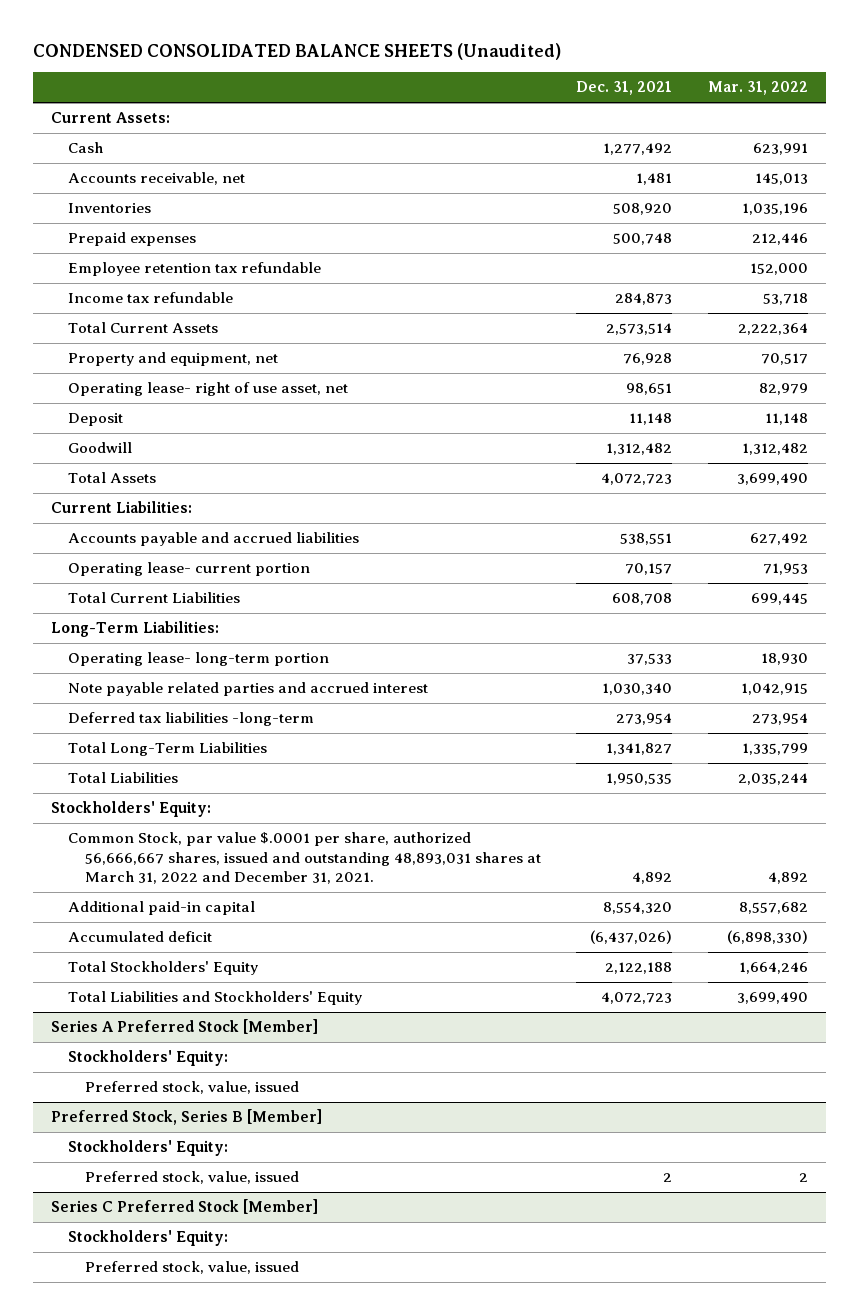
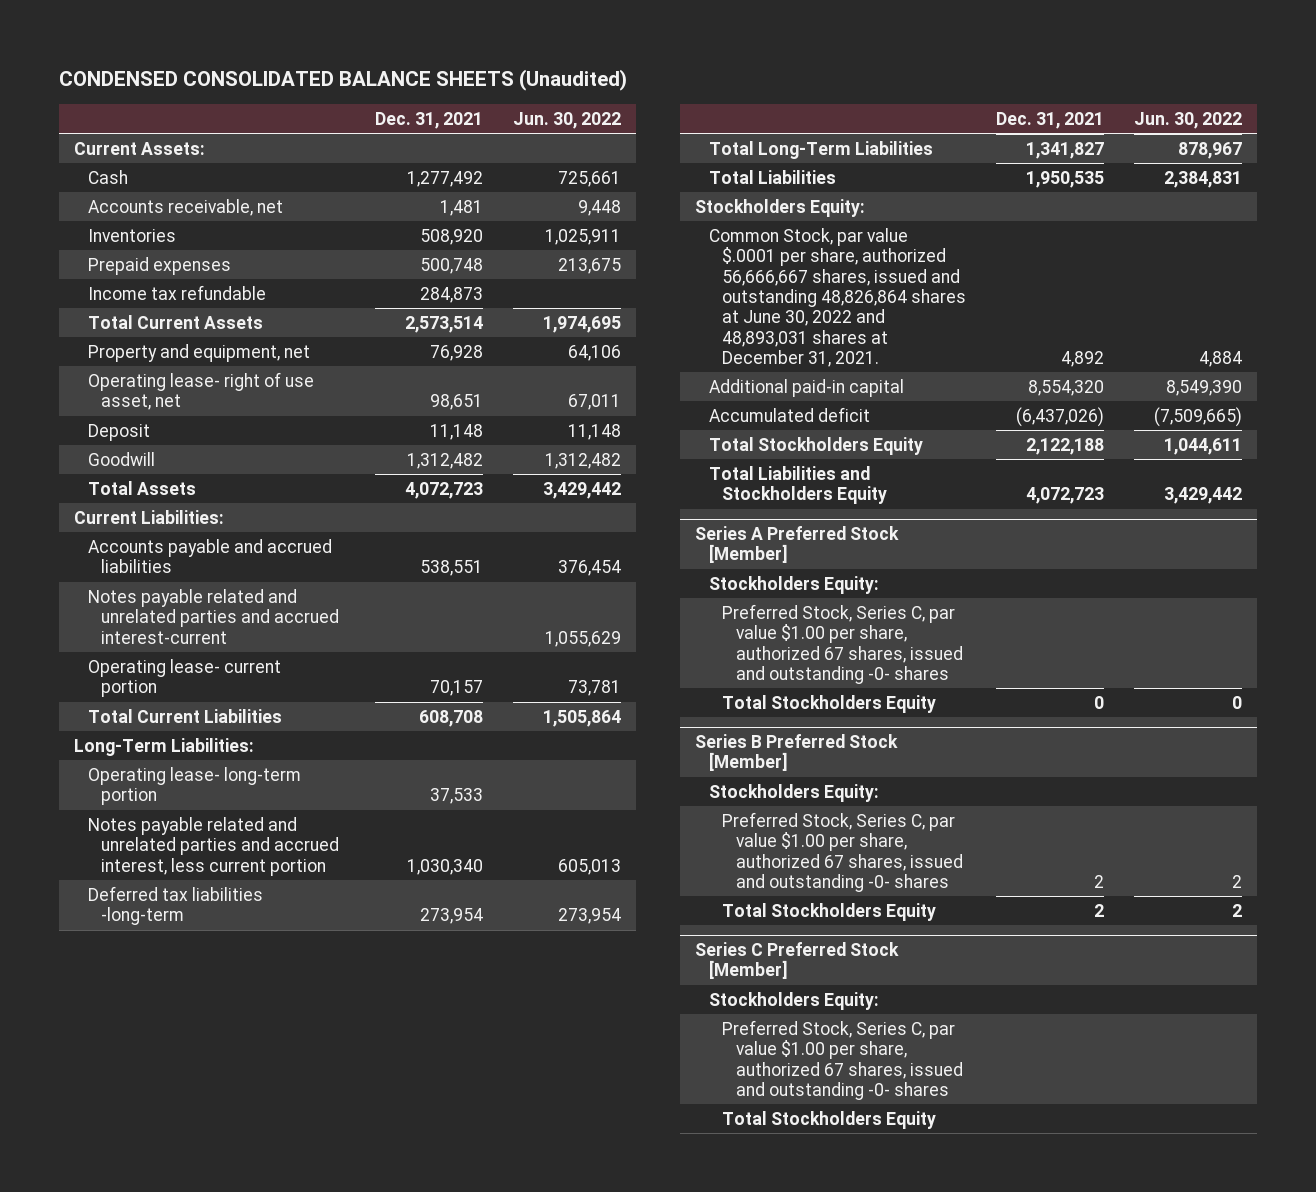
- | Dec. 31, 2021 | Mar. 31, 2022
+ | Dec. 31, 2021 | Jun. 30, 2022
- Employee retention tax refundable | | 152,000
+ Notes payable related and unrelated parties and accrued interest-current | | 1,055,629
- Note payable related parties and accrued interest | 1,030,340 | 1,042,915
+ Notes payable related and unrelated parties and accrued interest, less current portion | 1,030,340 | 605,013
- Stockholders' Equity:
- Common Stock, par value $.0001 per share, authorized 56,666,667 shares, issued and outstanding 48,893,031 shares at March 31, 2022 and December 31, 2021. | 4,892 | 4,892
+ Stockholders Equity:
+ Common Stock, par value $.0001 per share, authorized 56,666,667 shares, issued and outstanding 48,826,864 shares at June 30, 2022 and 48,893,031 shares at December 31, 2021. | 4,892 | 4,884
- Total Stockholders' Equity | 2,122,188 | 1,664,246
- Total Liabilities and Stockholders' Equity | 4,072,723 | 3,699,490
+ Total Stockholders Equity | 2,122,188 | 1,044,611
+ Total Liabilities and Stockholders Equity | 4,072,723 | 3,429,442
@ Series A Preferred Stock [Member]
- Stockholders' Equity:
- Preferred stock, value, issued
- Preferred Stock, Series B [Member]
- Stockholders' Equity:
- Preferred stock, value, issued | 2 | 2
@ Series A Preferred Stock [Member]
+ Stockholders Equity:
+ Preferred Stock, Series C, par value $1.00 per share, authorized 67 shares, issued and outstanding -0- shares
+ Total Stockholders Equity | 0 | 0
+ Series B Preferred Stock [Member]
+ Stockholders Equity:
+ Preferred Stock, Series C, par value $1.00 per share, authorized 67 shares, issued and outstanding -0- shares | 2 | 2
+ Total Stockholders Equity | 2 | 2
@ Series C Preferred Stock [Member]
- Stockholders' Equity:
- Preferred stock, value, issued
+ Stockholders Equity:
+ Preferred Stock, Series C, par value $1.00 per share, authorized 67 shares, issued and outstanding -0- shares
+ Total Stockholders Equity

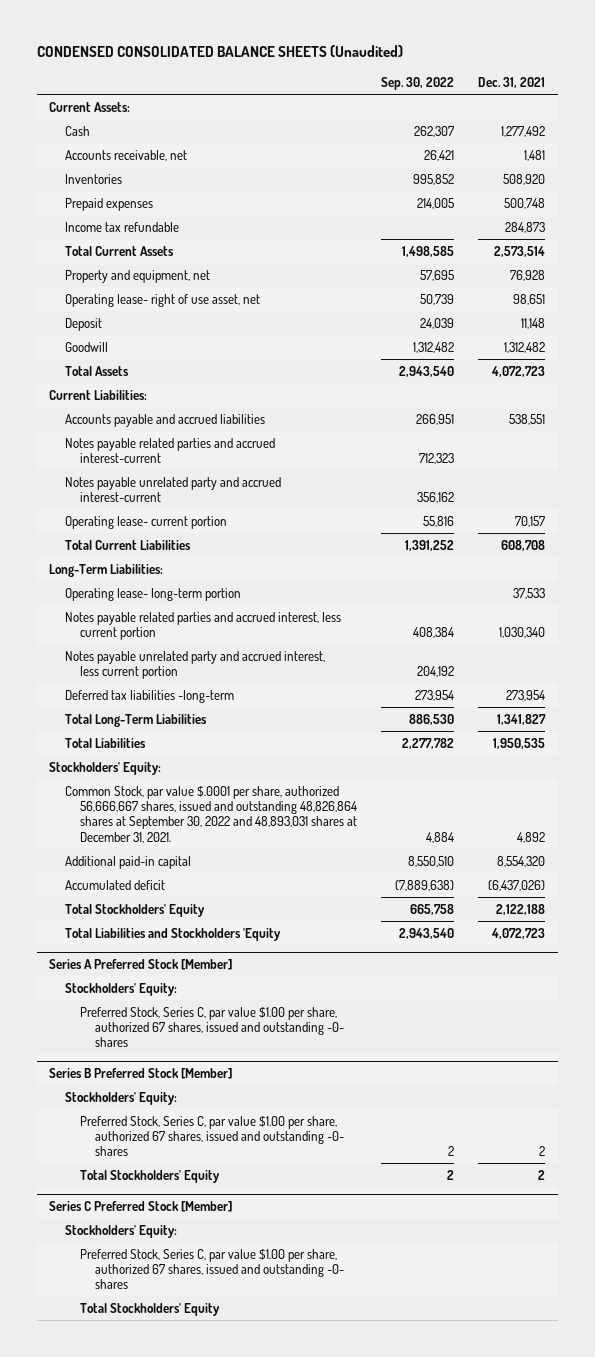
- | Dec. 31, 2021 | Jun. 30, 2022
+ | Sep. 30, 2022 | Dec. 31, 2021
- Notes payable related and unrelated parties and accrued interest-current | | 1,055,629
+ Notes payable related parties and accrued interest-current | 712,323 |
+ Notes payable unrelated party and accrued interest-current | 356,162 |
- Notes payable related and unrelated parties and accrued interest, less current portion | 1,030,340 | 605,013
+ Notes payable related parties and accrued interest, less current portion | 408,384 | 1,030,340
+ Notes payable unrelated party and accrued interest, less current portion | 204,192 |
- Stockholders Equity:
- Common Stock, par value $.0001 per share, authorized 56,666,667 shares, issued and outstanding 48,826,864 shares at June 30, 2022 and 48,893,031 shares at December 31, 2021. | 4,892 | 4,884
+ Stockholders' Equity:
+ Common Stock, par value $.0001 per share, authorized 56,666,667 shares, issued and outstanding 48,826,864 shares at September 30, 2022 and 48,893,031 shares at December 31, 2021. | 4,884 | 4,892
- Total Stockholders Equity | 2,122,188 | 1,044,611
- Total Liabilities and Stockholders Equity | 4,072,723 | 3,429,442
+ Total Stockholders' Equity | 665,758 | 2,122,188
+ Total Liabilities and Stockholders 'Equity | 2,943,540 | 4,072,723
@ Series A Preferred Stock [Member]
- Stockholders Equity:
+ Stockholders' Equity:
- Total Stockholders Equity | 0 | 0
@ Series B Preferred Stock [Member]
- Stockholders Equity:
+ Stockholders' Equity:
- Total Stockholders Equity | 2 | 2
+ Total Stockholders' Equity | 2 | 2
@ Series C Preferred Stock [Member]
- Stockholders Equity:
+ Stockholders' Equity:
- Total Stockholders Equity
+ Total Stockholders' Equity

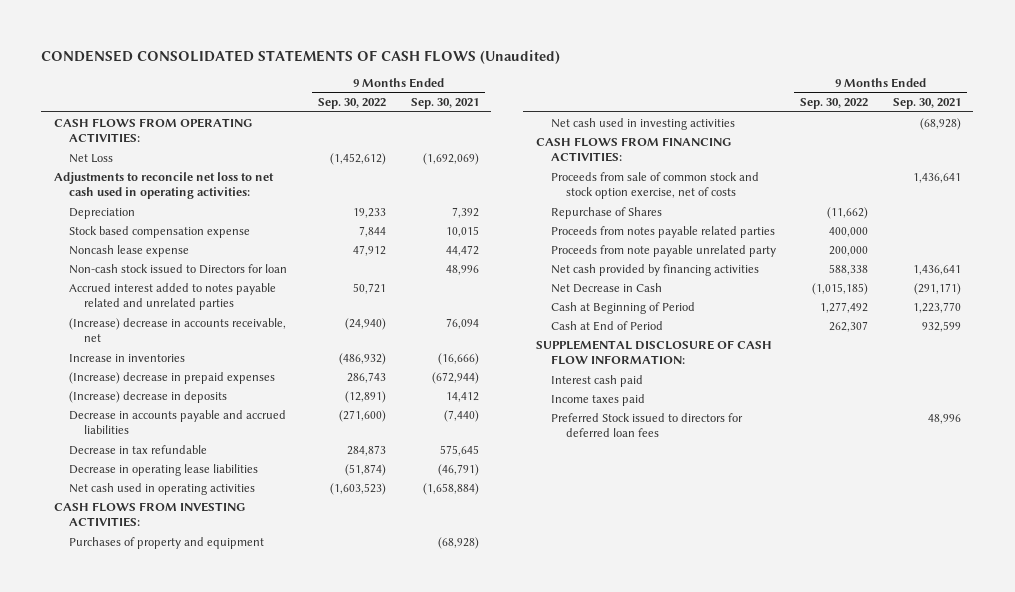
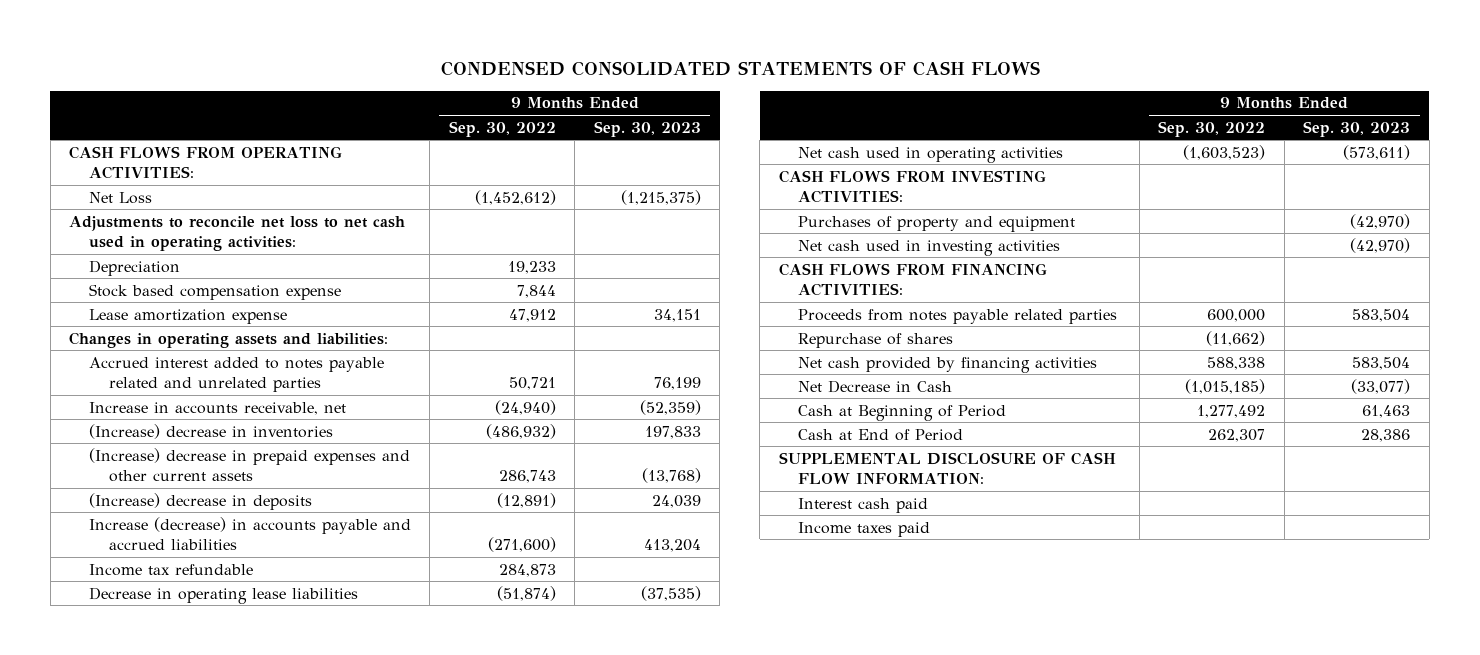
- CONDENSED CONSOLIDATED STATEMENTS OF CASH FLOWS (Unaudited)
+ CONDENSED CONSOLIDATED STATEMENTS OF CASH FLOWS
- | 9 Months Ended Sep. 30, 2022 | 9 Months Ended Sep. 30, 2021
+ | 9 Months Ended Sep. 30, 2022 | 9 Months Ended Sep. 30, 2023
- Noncash lease expense | 47,912 | 44,472
- Non-cash stock issued to Directors for loan | | 48,996
+ Lease amortization expense | 47,912 | 34,151
+ Changes in operating assets and liabilities:
- (Increase) decrease in accounts receivable, net | (24,940) | 76,094
- Increase in inventories | (486,932) | (16,666)
- (Increase) decrease in prepaid expenses | 286,743 | (672,944)
+ Increase in accounts receivable, net | (24,940) | (52,359)
+ (Increase) decrease in inventories | (486,932) | 197,833
+ (Increase) decrease in prepaid expenses and other current assets | 286,743 | (13,768)
- Decrease in accounts payable and accrued liabilities | (271,600) | (7,440)
- Decrease in tax refundable | 284,873 | 575,645
+ Increase (decrease) in accounts payable and accrued liabilities | (271,600) | 413,204
+ Income tax refundable | 284,873 |
- Proceeds from sale of common stock and stock option exercise, net of costs | | 1,436,641
- Repurchase of Shares | (11,662) |
- Proceeds from notes payable related parties | 400,000 |
- Proceeds from note payable unrelated party | 200,000 |
+ Proceeds from notes payable related parties | 600,000 | 583,504
+ Repurchase of shares | (11,662) |
- Preferred Stock issued to directors for deferred loan fees | | 48,996

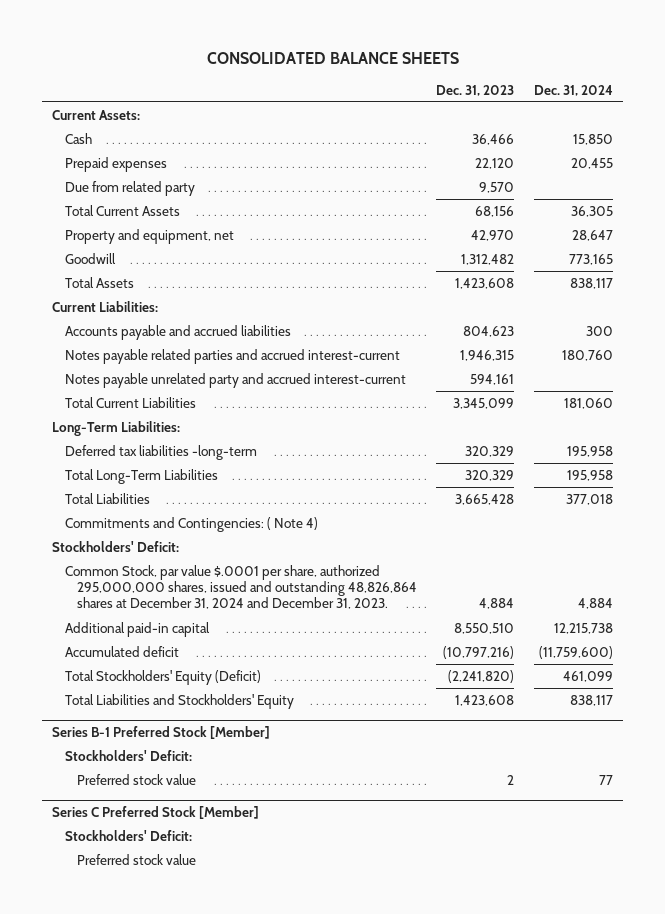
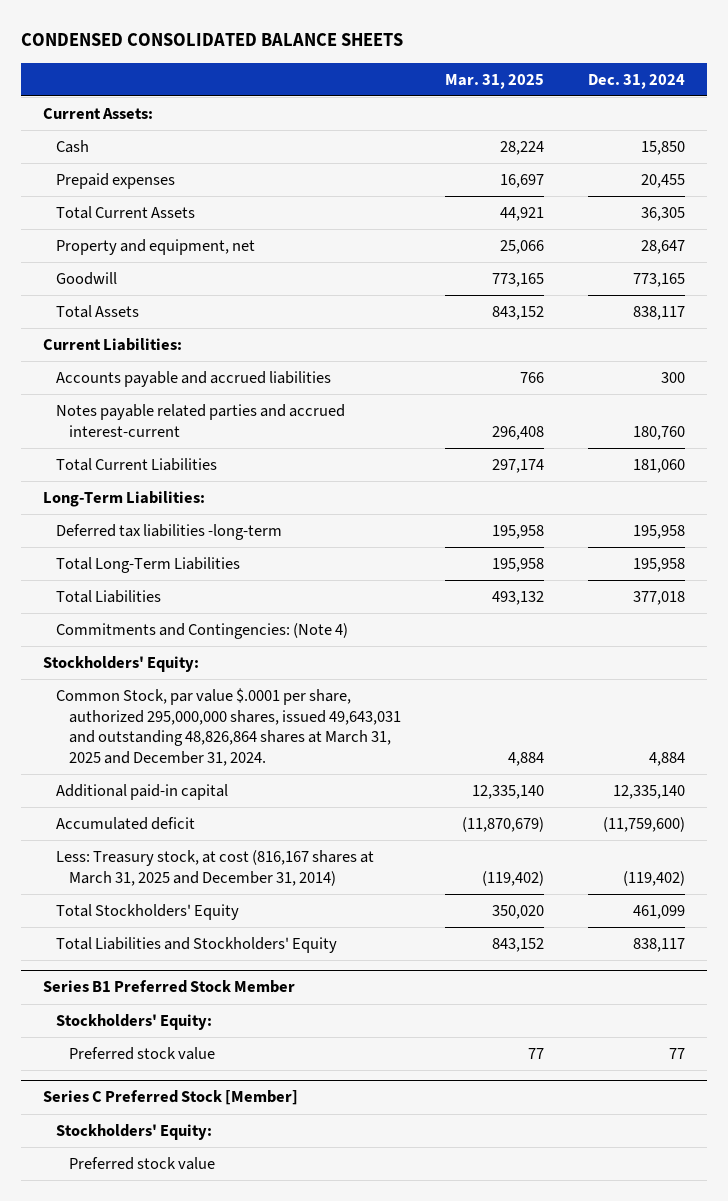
- CONSOLIDATED BALANCE SHEETS
+ CONDENSED CONSOLIDATED BALANCE SHEETS
- | Dec. 31, 2023 | Dec. 31, 2024
+ | Mar. 31, 2025 | Dec. 31, 2024
- Due from related party | 9,570 |
- Notes payable unrelated party and accrued interest-current | 594,161 |
- Commitments and Contingencies: ( Note 4)
- Stockholders' Deficit:
- Common Stock, par value $.0001 per share, authorized 295,000,000 shares, issued and outstanding 48,826,864 shares at December 31, 2024 and December 31, 2023. | 4,884 | 4,884
- Additional paid-in capital | 8,550,510 | 12,215,738
+ Commitments and Contingencies: (Note 4)
+ Stockholders' Equity:
+ Common Stock, par value $.0001 per share, authorized 295,000,000 shares, issued 49,643,031 and outstanding 48,826,864 shares at March 31, 2025 and December 31, 2024. | 4,884 | 4,884
+ Additional paid-in capital | 12,335,140 | 12,335,140
- Total Stockholders' Equity (Deficit) | (2,241,820) | 461,099
+ Less: Treasury stock, at cost (816,167 shares at March 31, 2025 and December 31, 2014) | (119,402) | (119,402)
+ Total Stockholders' Equity | 350,020 | 461,099
- Series B-1 Preferred Stock [Member]
- Stockholders' Deficit:
+ Series B1 Preferred Stock Member
+ Stockholders' Equity:
@ Series C Preferred Stock [Member]
- Stockholders' Deficit:
+ Stockholders' Equity:

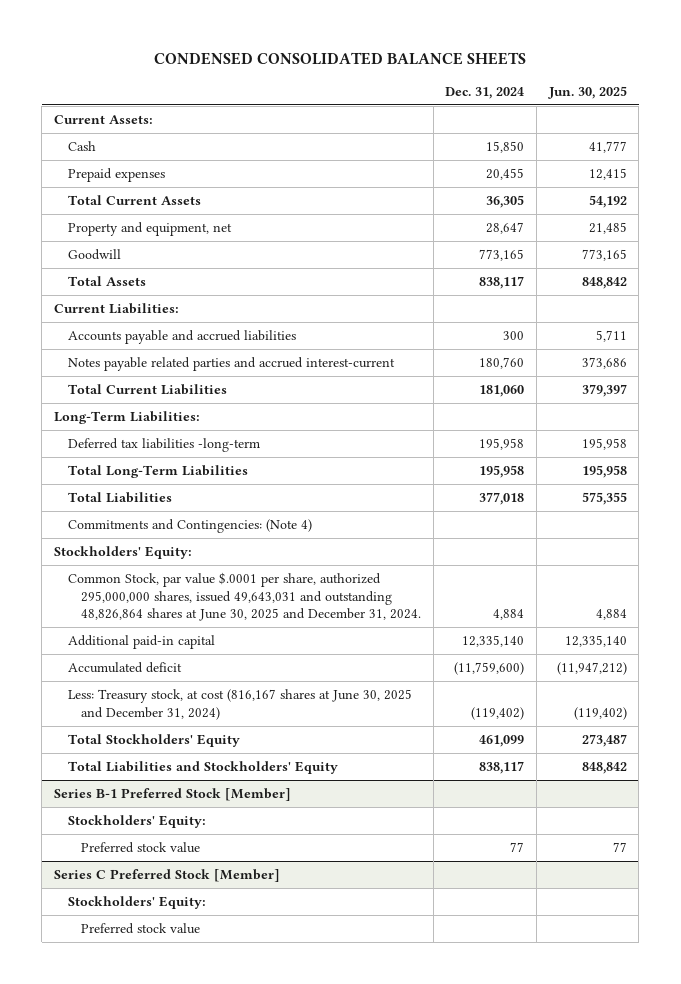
- | Mar. 31, 2025 | Dec. 31, 2024
+ | Dec. 31, 2024 | Jun. 30, 2025
- Common Stock, par value $.0001 per share, authorized 295,000,000 shares, issued 49,643,031 and outstanding 48,826,864 shares at March 31, 2025 and December 31, 2024. | 4,884 | 4,884
+ Common Stock, par value $.0001 per share, authorized 295,000,000 shares, issued 49,643,031 and outstanding 48,826,864 shares at June 30, 2025 and December 31, 2024. | 4,884 | 4,884
- Less: Treasury stock, at cost (816,167 shares at March 31, 2025 and December 31, 2014) | (119,402) | (119,402)
+ Less: Treasury stock, at cost (816,167 shares at June 30, 2025 and December 31, 2024) | (119,402) | (119,402)
- Series B1 Preferred Stock Member
+ Series B-1 Preferred Stock [Member]

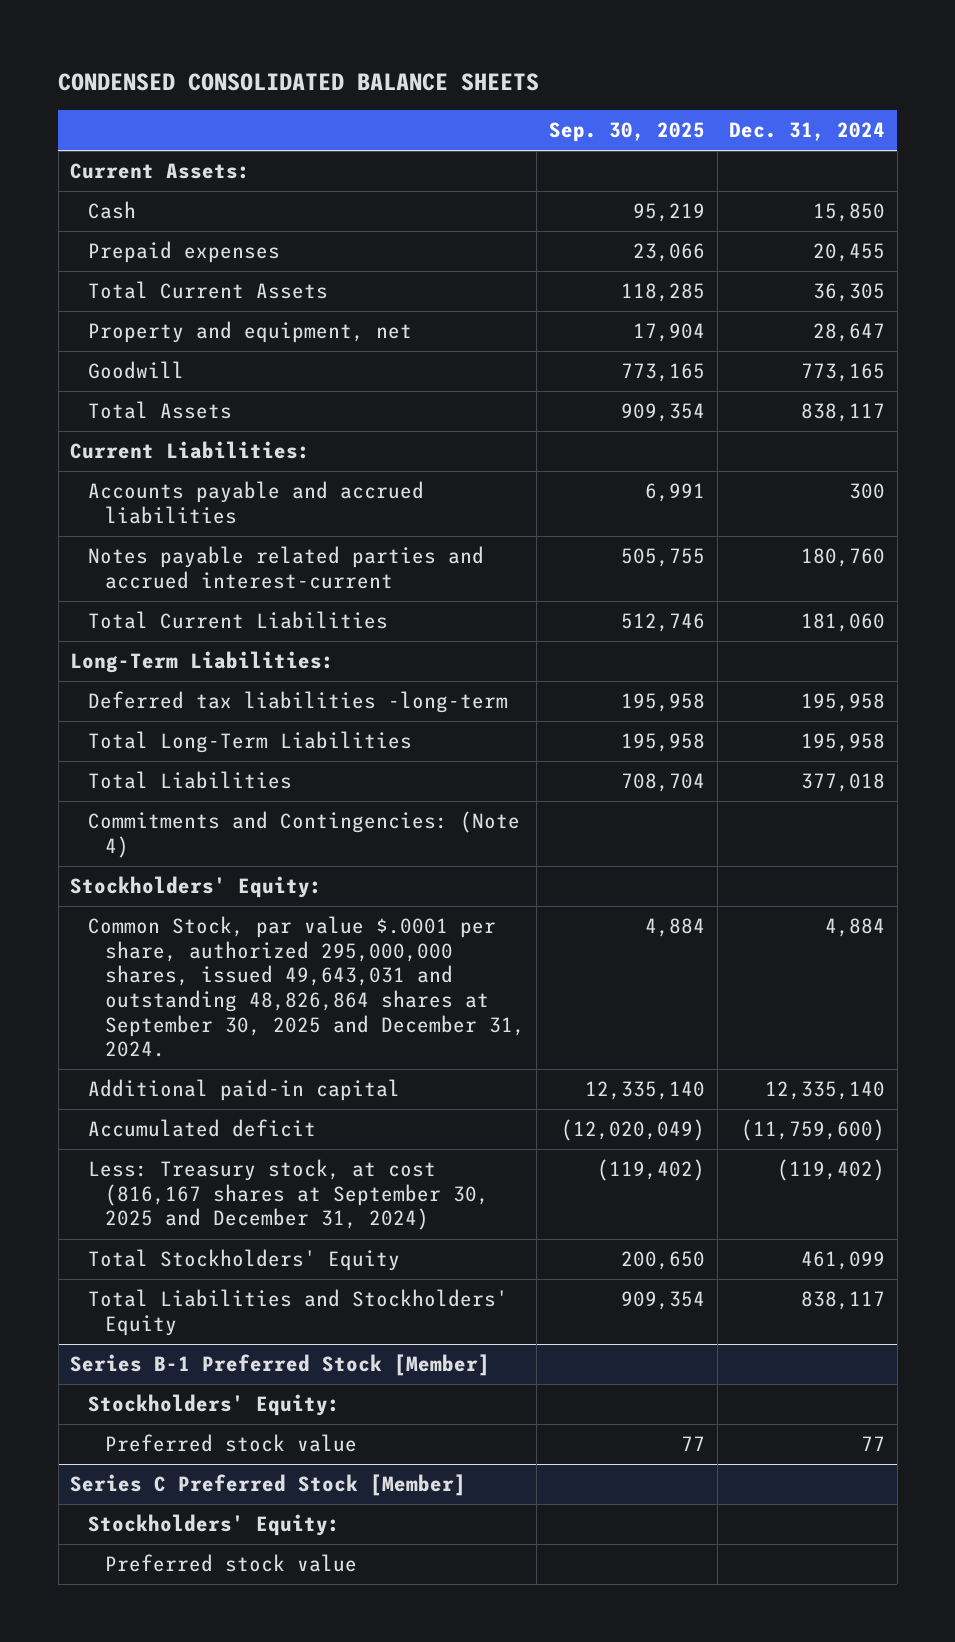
- | Dec. 31, 2024 | Jun. 30, 2025
+ | Sep. 30, 2025 | Dec. 31, 2024
- Common Stock, par value $.0001 per share, authorized 295,000,000 shares, issued 49,643,031 and outstanding 48,826,864 shares at June 30, 2025 and December 31, 2024. | 4,884 | 4,884
+ Common Stock, par value $.0001 per share, authorized 295,000,000 shares, issued 49,643,031 and outstanding 48,826,864 shares at September 30, 2025 and December 31, 2024. | 4,884 | 4,884
- Less: Treasury stock, at cost (816,167 shares at June 30, 2025 and December 31, 2024) | (119,402) | (119,402)
+ Less: Treasury stock, at cost (816,167 shares at September 30, 2025 and December 31, 2024) | (119,402) | (119,402)

